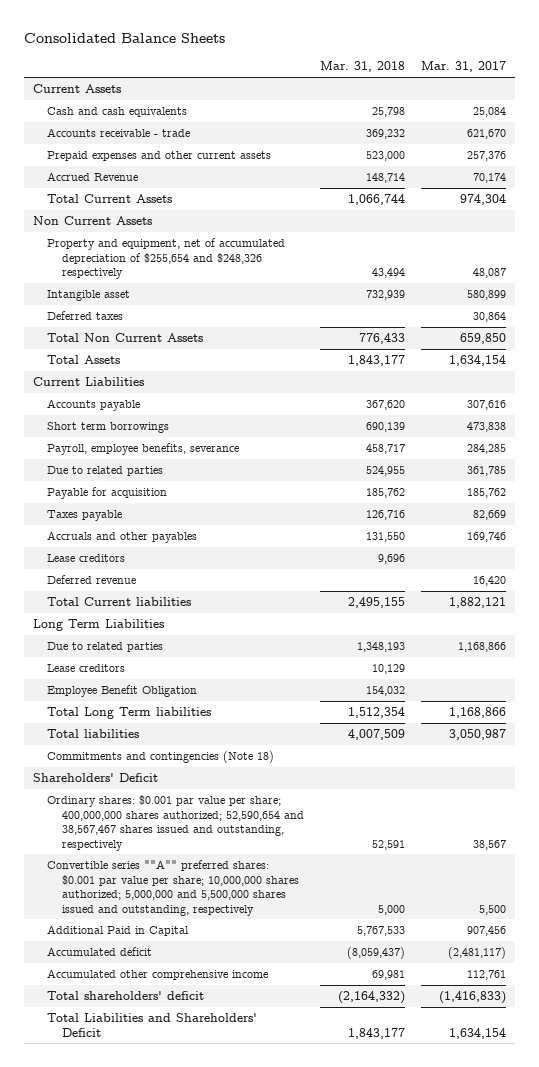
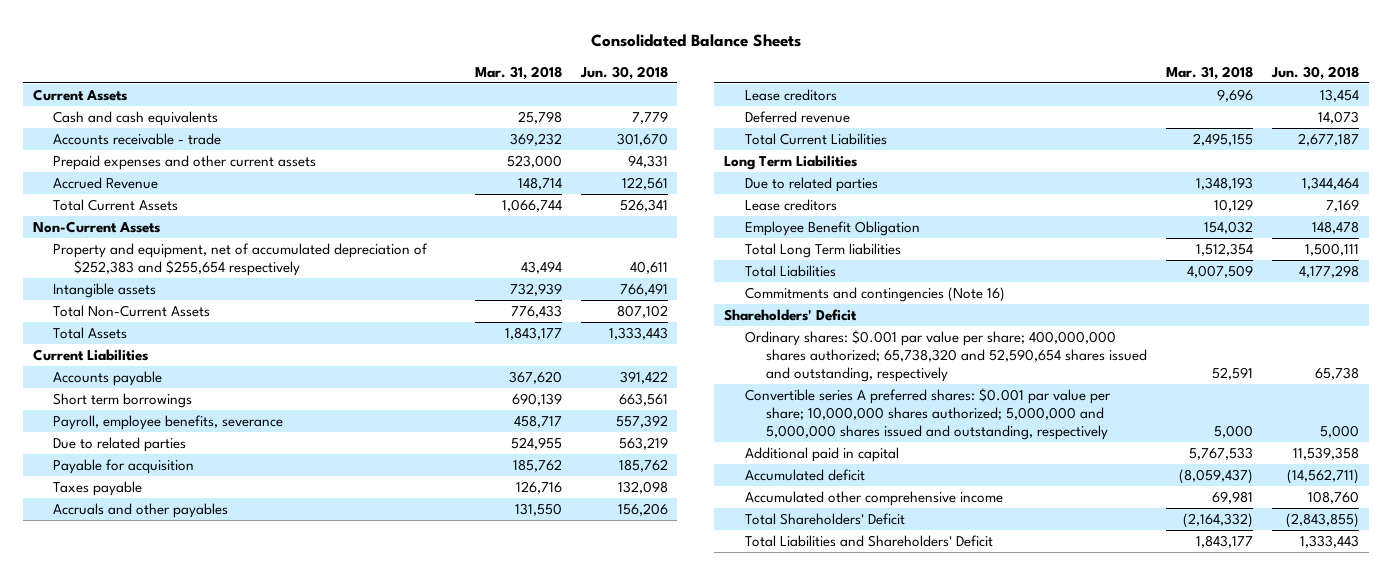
- | Mar. 31, 2018 | Mar. 31, 2017
+ | Mar. 31, 2018 | Jun. 30, 2018
- Non Current Assets
- Property and equipment, net of accumulated depreciation of $255,654 and $248,326 respectively | 43,494 | 48,087
- Intangible asset | 732,939 | 580,899
- Deferred taxes | | 30,864
- Total Non Current Assets | 776,433 | 659,850
+ Non-Current Assets
+ Property and equipment, net of accumulated depreciation of $252,383 and $255,654 respectively | 43,494 | 40,611
+ Intangible assets | 732,939 | 766,491
+ Total Non-Current Assets | 776,433 | 807,102
- Total Current liabilities | 2,495,155 | 1,882,121
+ Total Current Liabilities | 2,495,155 | 2,677,187
- Total liabilities | 4,007,509 | 3,050,987
- Commitments and contingencies (Note 18)
+ Total Liabilities | 4,007,509 | 4,177,298
+ Commitments and contingencies (Note 16)
- Ordinary shares: $0.001 par value per share; 400,000,000 shares authorized; 52,590,654 and 38,567,467 shares issued and outstanding, respectively | 52,591 | 38,567
- Convertible series ""A"" preferred shares: $0.001 par value per share; 10,000,000 shares authorized; 5,000,000 and 5,500,000 shares issued and outstanding, respectively | 5,000 | 5,500
- Additional Paid in Capital | 5,767,533 | 907,456
+ Ordinary shares: $0.001 par value per share; 400,000,000 shares authorized; 65,738,320 and 52,590,654 shares issued and outstanding, respectively | 52,591 | 65,738
+ Convertible series A preferred shares: $0.001 par value per share; 10,000,000 shares authorized; 5,000,000 and 5,000,000 shares issued and outstanding, respectively | 5,000 | 5,000
+ Additional paid in capital | 5,767,533 | 11,539,358
- Total shareholders' deficit | (2,164,332) | (1,416,833)
+ Total Shareholders' Deficit | (2,164,332) | (2,843,855)

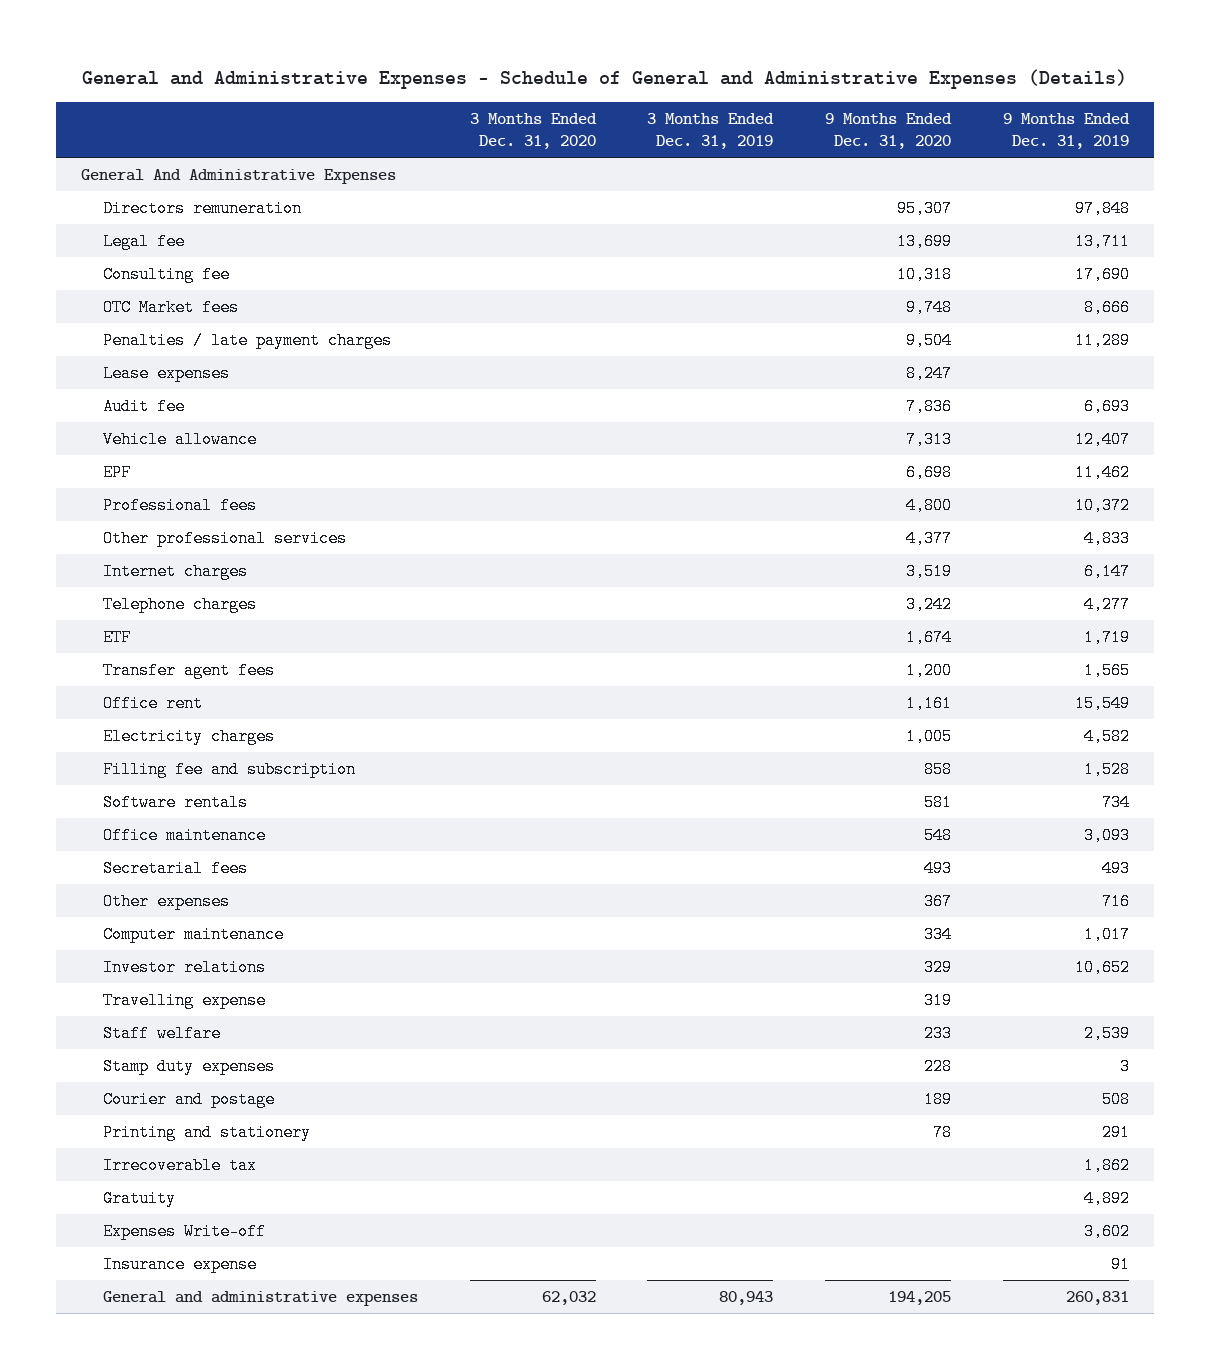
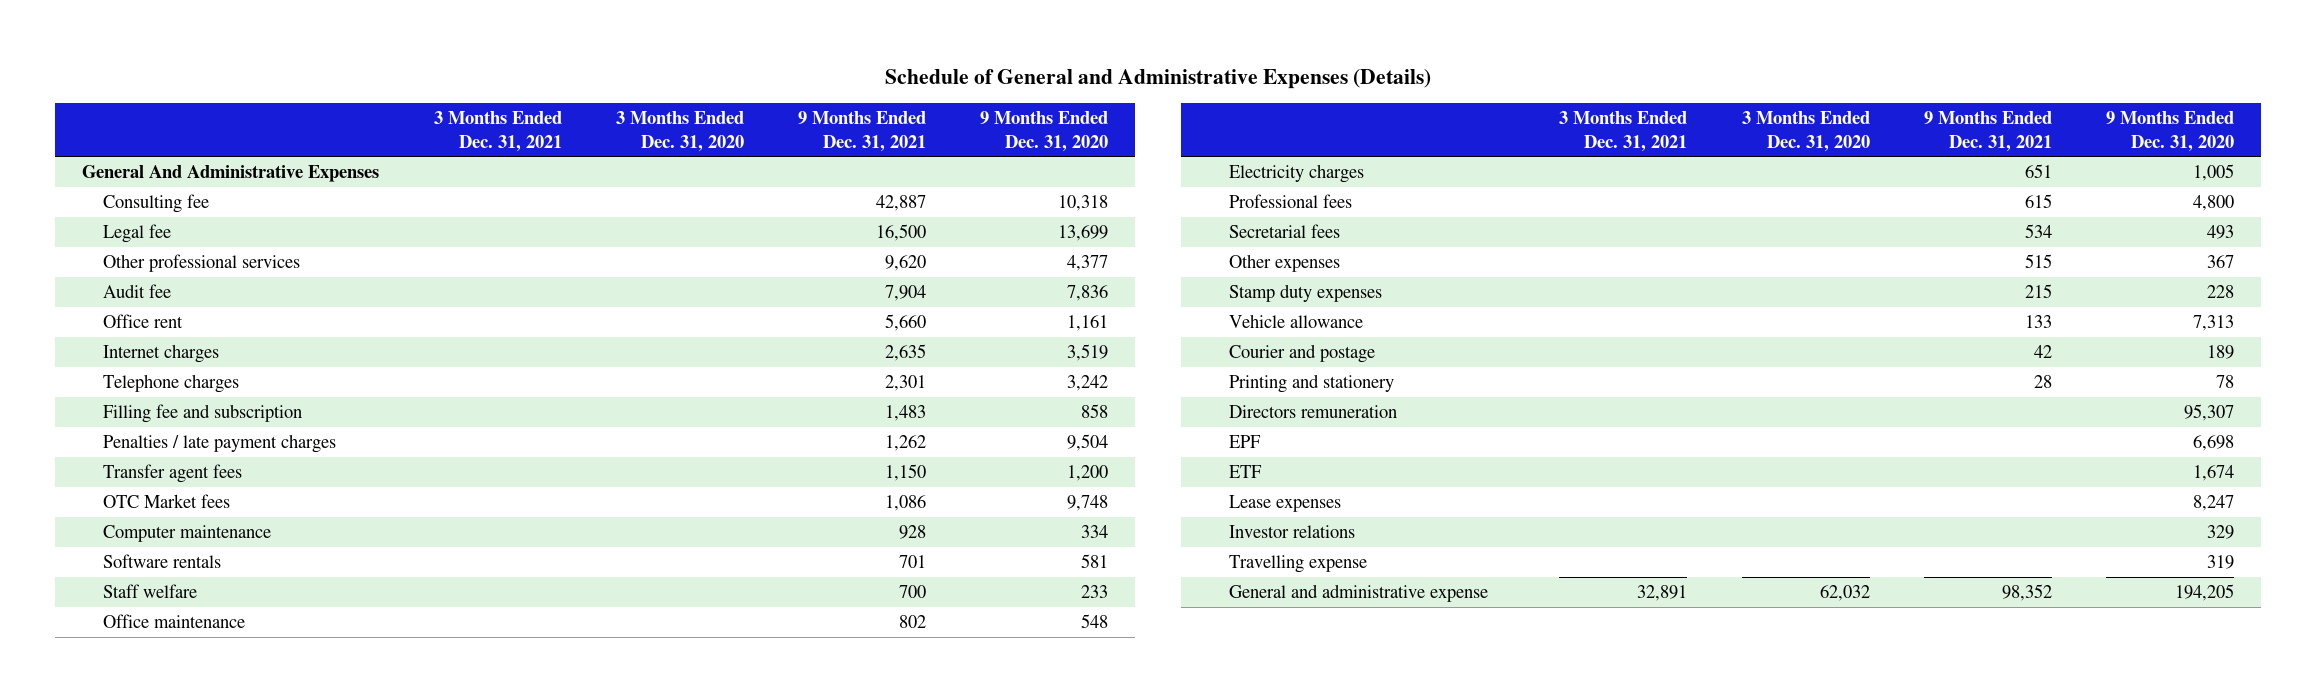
- General and Administrative Expenses - Schedule of General and Administrative Expenses (Details)
+ Schedule of General and Administrative Expenses (Details)
- | 3 Months Ended Dec. 31, 2020 | 3 Months Ended Dec. 31, 2019 | 9 Months Ended Dec. 31, 2020 | 9 Months Ended Dec. 31, 2019
+ | 3 Months Ended Dec. 31, 2021 | 3 Months Ended Dec. 31, 2020 | 9 Months Ended Dec. 31, 2021 | 9 Months Ended Dec. 31, 2020
moved down: Legal fee | | | 16,500 | 13,699
moved down: Audit fee | | | 7,904 | 7,836
moved up: Office rent | | | 5,660 | 1,161
moved down: Penalties / late payment charges | | | 1,262 | 9,504
moved down: Transfer agent fees | | | 1,150 | 1,200
moved down: OTC Market fees | | | 1,086 | 9,748
moved up: Computer maintenance | | | 928 | 334
moved up: Staff welfare | | | 700 | 233
moved down: Electricity charges | | | 651 | 1,005
moved down: Professional fees | | | 615 | 4,800
moved down: Vehicle allowance | | | 133 | 7,313
- Irrecoverable tax | | | | 1,862
- Gratuity | | | | 4,892
- Expenses Write-off | | | | 3,602
- Insurance expense | | | | 91
- General and administrative expenses | 62,032 | 80,943 | 194,205 | 260,831
moved down: Directors remuneration | | | | 95,307
moved down: EPF | | | | 6,698
moved down: ETF | | | | 1,674
moved down: Lease expenses | | | | 8,247
moved down: Investor relations | | | | 329
moved down: Travelling expense | | | | 319
+ General and administrative expense | 32,891 | 62,032 | 98,352 | 194,205

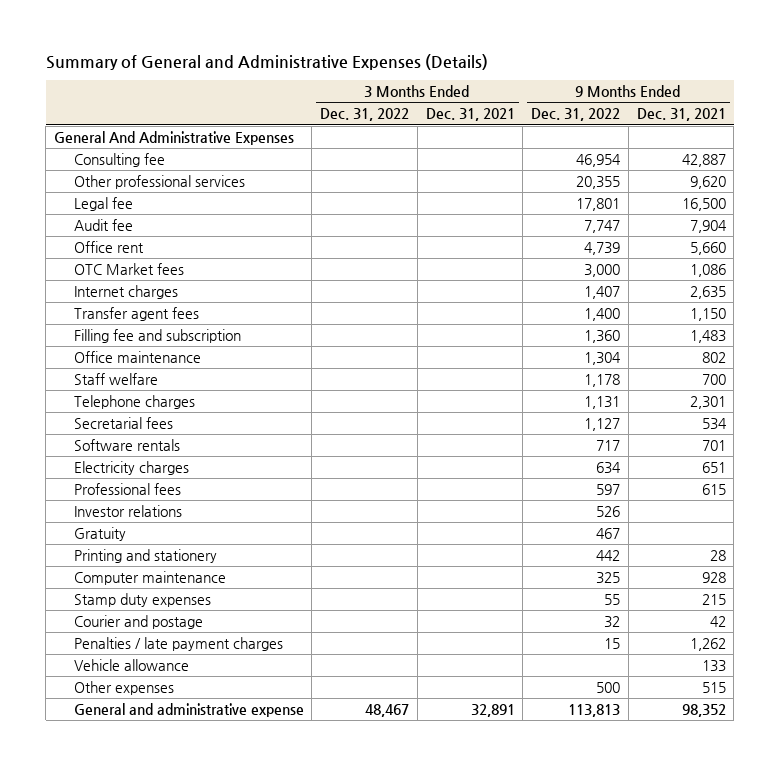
- Schedule of General and Administrative Expenses (Details)
+ Summary of General and Administrative Expenses (Details)
- | 3 Months Ended Dec. 31, 2021 | 3 Months Ended Dec. 31, 2020 | 9 Months Ended Dec. 31, 2021 | 9 Months Ended Dec. 31, 2020
+ | 3 Months Ended Dec. 31, 2022 | 3 Months Ended Dec. 31, 2021 | 9 Months Ended Dec. 31, 2022 | 9 Months Ended Dec. 31, 2021
moved down: Legal fee | | | 17,801 | 16,500
moved up: OTC Market fees | | | 3,000 | 1,086
moved down: Filling fee and subscription | | | 1,360 | 1,483
moved down: Staff welfare | | | 1,178 | 700
moved down: Telephone charges | | | 1,131 | 2,301
moved up: Secretarial fees | | | 1,127 | 534
moved down: Software rentals | | | 717 | 701
moved up: Investor relations | | | 526 |
+ Gratuity | | | 467 |
moved up: Printing and stationery | | | 442 | 28
moved down: Computer maintenance | | | 325 | 928
- Directors remuneration | | | | 95,307
- EPF | | | | 6,698
- ETF | | | | 1,674
- Lease expenses | | | | 8,247
- Travelling expense | | | | 319
moved down: Penalties / late payment charges | | | 15 | 1,262
moved down: Vehicle allowance | | | | 133
moved down: Other expenses | | | 500 | 515

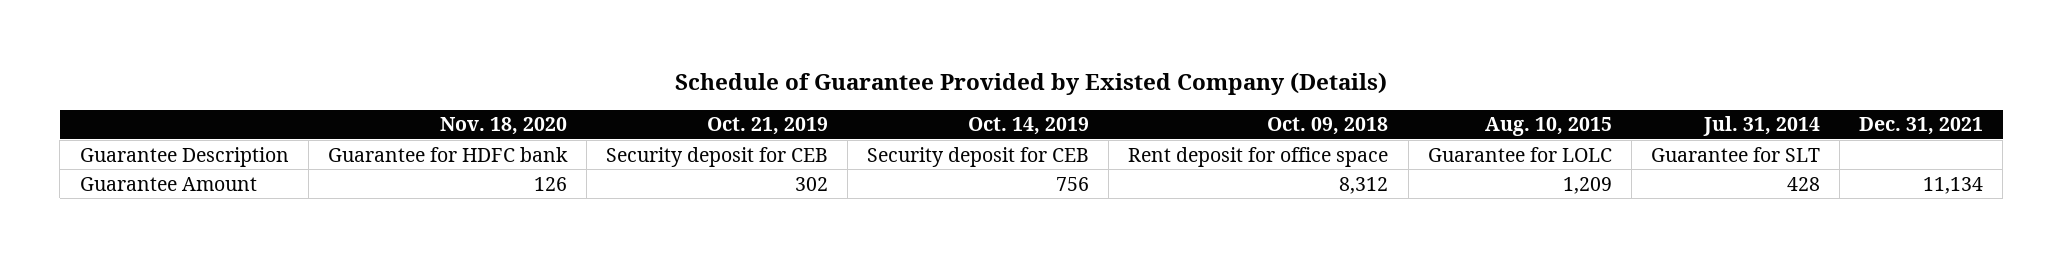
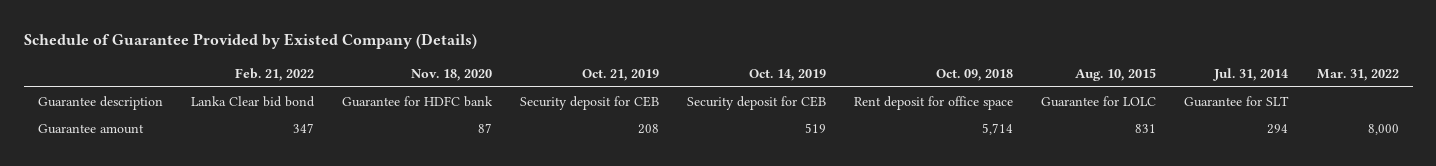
- | Nov. 18, 2020 | Oct. 21, 2019 | Oct. 14, 2019 | Oct. 09, 2018 | Aug. 10, 2015 | Jul. 31, 2014 | Dec. 31, 2021
+ | Feb. 21, 2022 | Nov. 18, 2020 | Oct. 21, 2019 | Oct. 14, 2019 | Oct. 09, 2018 | Aug. 10, 2015 | Jul. 31, 2014 | Mar. 31, 2022
- Guarantee Description | Guarantee for HDFC bank | Security deposit for CEB | Security deposit for CEB | Rent deposit for office space | Guarantee for LOLC | Guarantee for SLT |
- Guarantee Amount | 126 | 302 | 756 | 8,312 | 1,209 | 428 | 11,134
+ Guarantee description | Lanka Clear bid bond | Guarantee for HDFC bank | Security deposit for CEB | Security deposit for CEB | Rent deposit for office space | Guarantee for LOLC | Guarantee for SLT |
+ Guarantee amount | 347 | 87 | 208 | 519 | 5,714 | 831 | 294 | 8,000

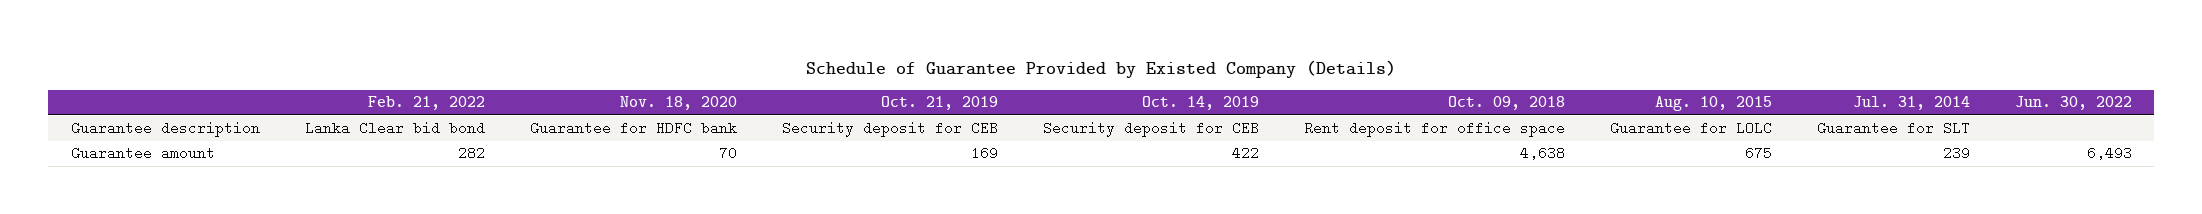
- | Feb. 21, 2022 | Nov. 18, 2020 | Oct. 21, 2019 | Oct. 14, 2019 | Oct. 09, 2018 | Aug. 10, 2015 | Jul. 31, 2014 | Mar. 31, 2022
+ | Feb. 21, 2022 | Nov. 18, 2020 | Oct. 21, 2019 | Oct. 14, 2019 | Oct. 09, 2018 | Aug. 10, 2015 | Jul. 31, 2014 | Jun. 30, 2022
- Guarantee amount | 347 | 87 | 208 | 519 | 5,714 | 831 | 294 | 8,000
+ Guarantee amount | 282 | 70 | 169 | 422 | 4,638 | 675 | 239 | 6,493

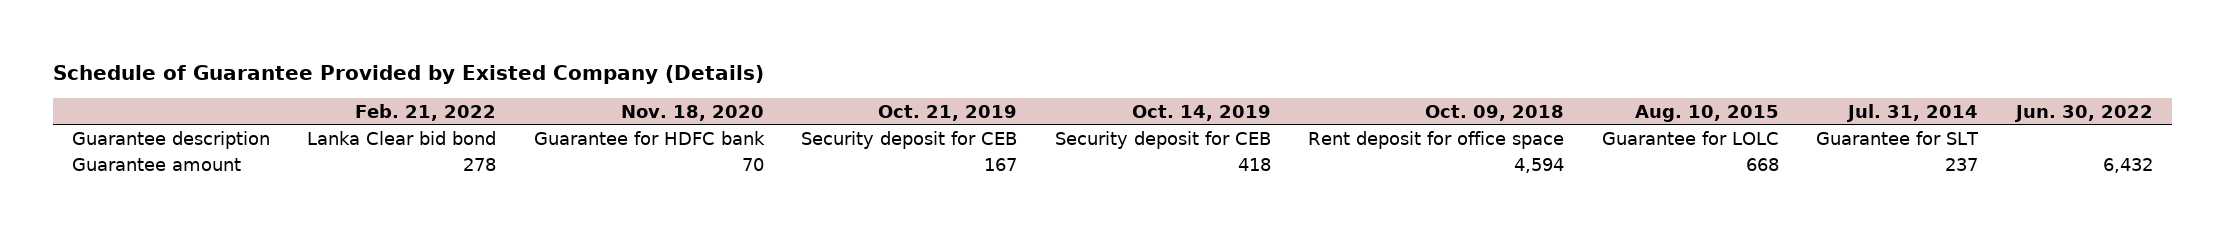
- Guarantee amount | 282 | 70 | 169 | 422 | 4,638 | 675 | 239 | 6,493
+ Guarantee amount | 278 | 70 | 167 | 418 | 4,594 | 668 | 237 | 6,432

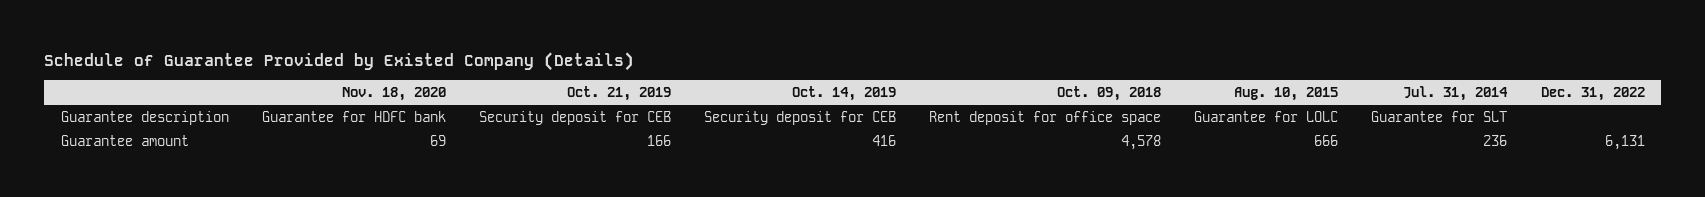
- | Feb. 21, 2022 | Nov. 18, 2020 | Oct. 21, 2019 | Oct. 14, 2019 | Oct. 09, 2018 | Aug. 10, 2015 | Jul. 31, 2014 | Jun. 30, 2022
+ | Nov. 18, 2020 | Oct. 21, 2019 | Oct. 14, 2019 | Oct. 09, 2018 | Aug. 10, 2015 | Jul. 31, 2014 | Dec. 31, 2022
- Guarantee amount | 278 | 70 | 167 | 418 | 4,594 | 668 | 237 | 6,432
+ Guarantee amount | 69 | 166 | 416 | 4,578 | 666 | 236 | 6,131

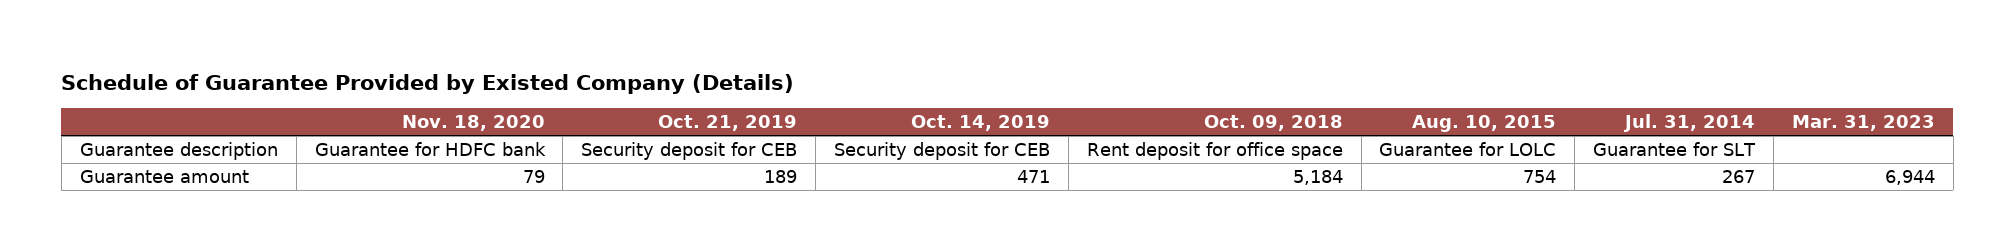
- | Nov. 18, 2020 | Oct. 21, 2019 | Oct. 14, 2019 | Oct. 09, 2018 | Aug. 10, 2015 | Jul. 31, 2014 | Dec. 31, 2022
+ | Nov. 18, 2020 | Oct. 21, 2019 | Oct. 14, 2019 | Oct. 09, 2018 | Aug. 10, 2015 | Jul. 31, 2014 | Mar. 31, 2023
- Guarantee amount | 69 | 166 | 416 | 4,578 | 666 | 236 | 6,131
+ Guarantee amount | 79 | 189 | 471 | 5,184 | 754 | 267 | 6,944

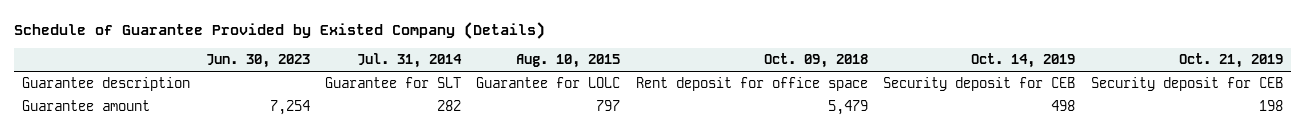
- | Nov. 18, 2020 | Oct. 21, 2019 | Oct. 14, 2019 | Oct. 09, 2018 | Aug. 10, 2015 | Jul. 31, 2014 | Mar. 31, 2023
+ | Jun. 30, 2023 | Jul. 31, 2014 | Aug. 10, 2015 | Oct. 09, 2018 | Oct. 14, 2019 | Oct. 21, 2019
- Guarantee amount | 79 | 189 | 471 | 5,184 | 754 | 267 | 6,944
+ Guarantee amount | 7,254 | 282 | 797 | 5,479 | 498 | 198

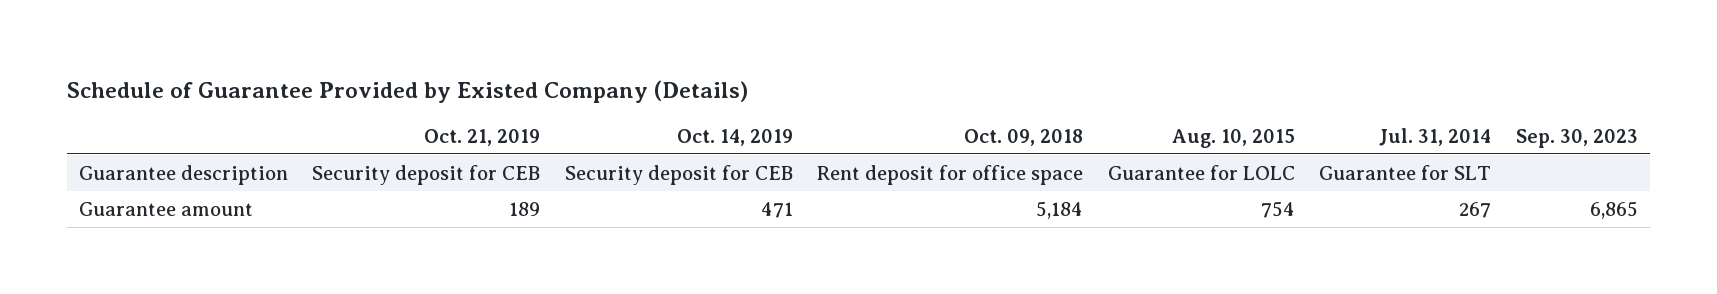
- | Jun. 30, 2023 | Jul. 31, 2014 | Aug. 10, 2015 | Oct. 09, 2018 | Oct. 14, 2019 | Oct. 21, 2019
+ | Oct. 21, 2019 | Oct. 14, 2019 | Oct. 09, 2018 | Aug. 10, 2015 | Jul. 31, 2014 | Sep. 30, 2023
- Guarantee amount | 7,254 | 282 | 797 | 5,479 | 498 | 198
+ Guarantee amount | 189 | 471 | 5,184 | 754 | 267 | 6,865

